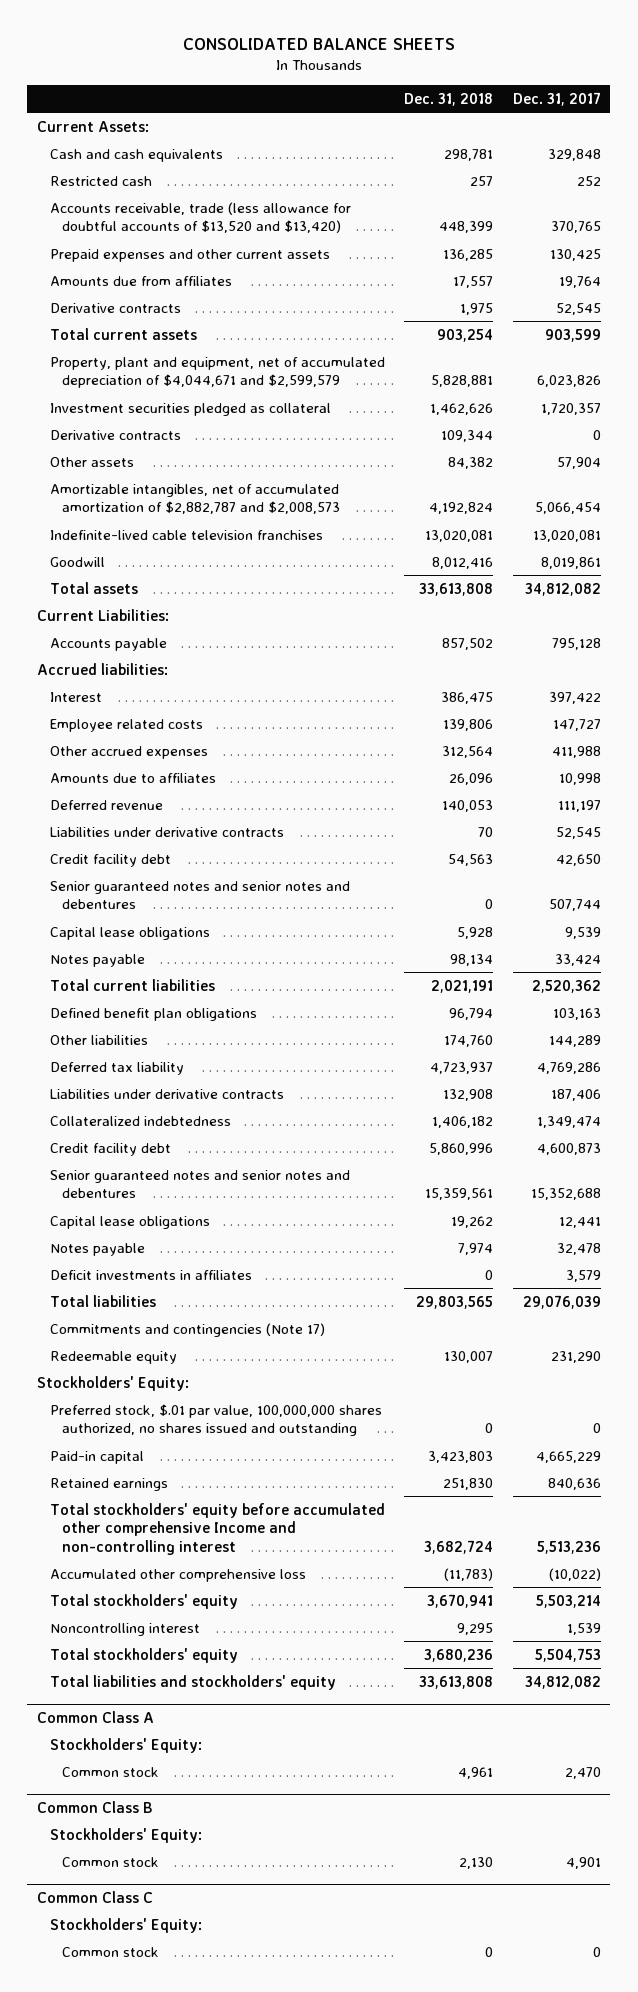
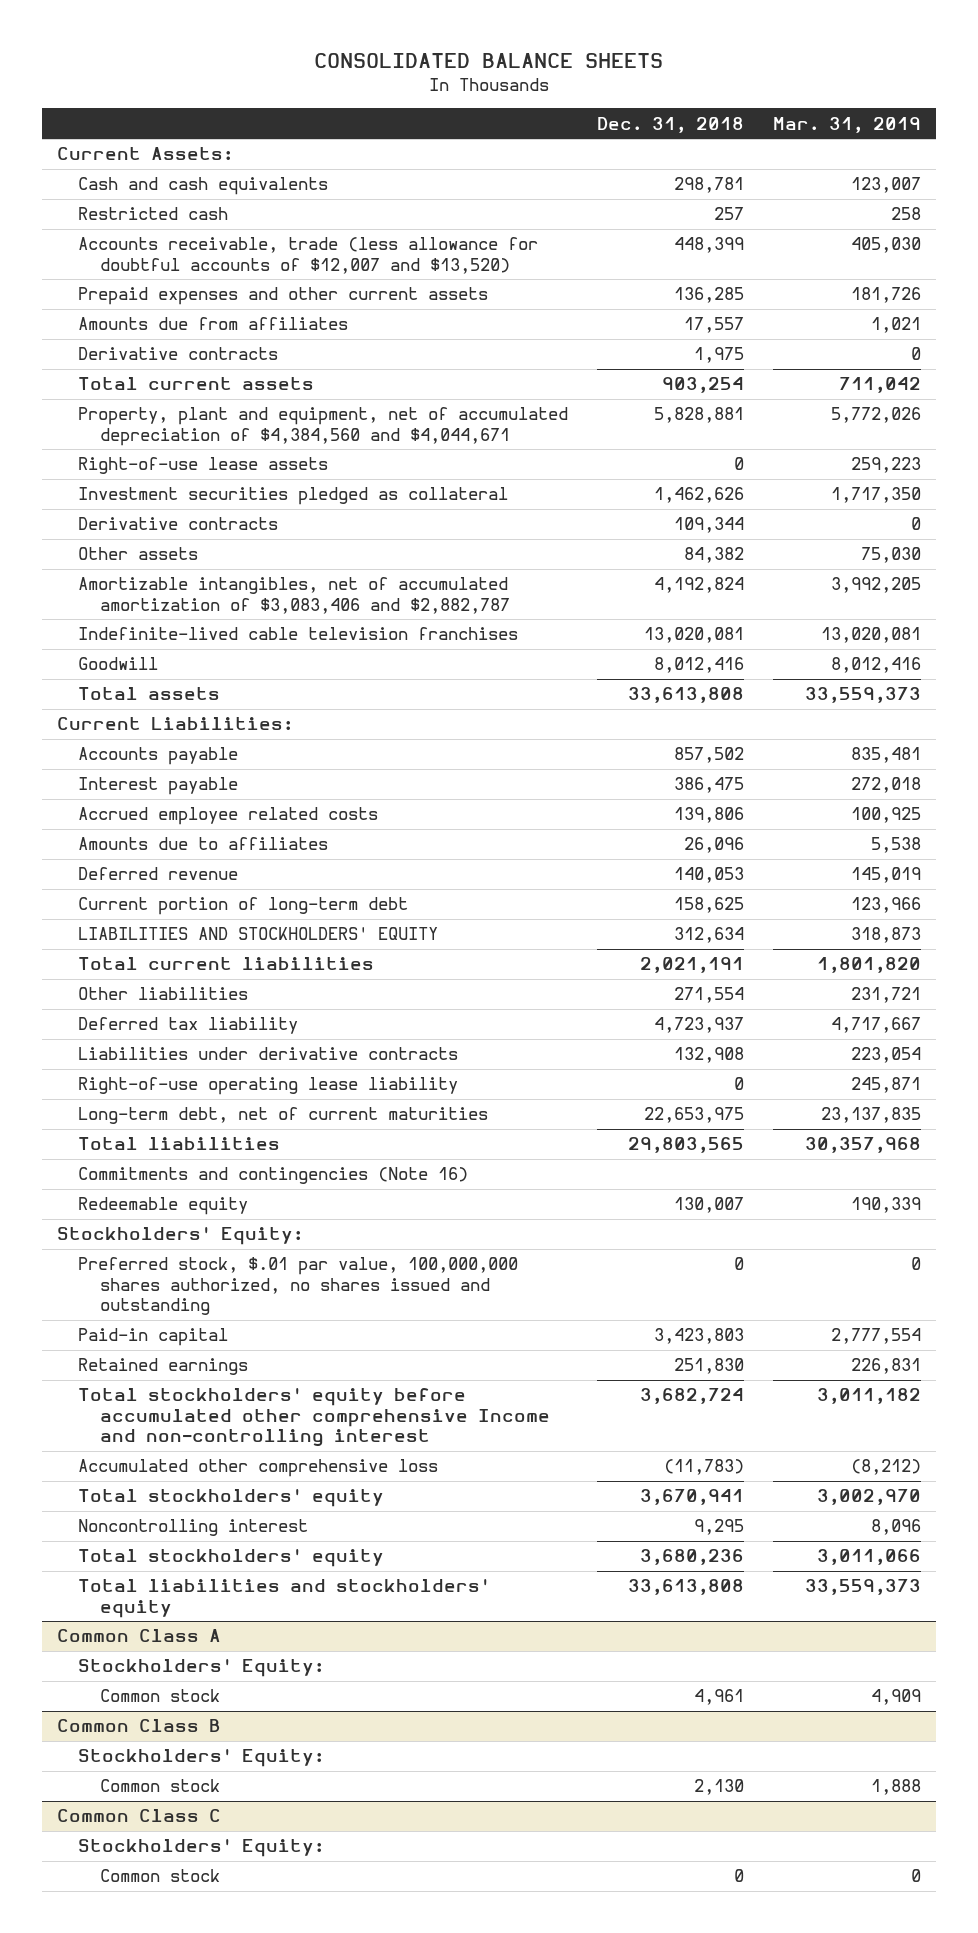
- | Dec. 31, 2018 | Dec. 31, 2017
+ | Dec. 31, 2018 | Mar. 31, 2019
- Accounts receivable, trade (less allowance for doubtful accounts of $13,520 and $13,420) | 448,399 | 370,765
+ Accounts receivable, trade (less allowance for doubtful accounts of $12,007 and $13,520) | 448,399 | 405,030
- Property, plant and equipment, net of accumulated depreciation of $4,044,671 and $2,599,579 | 5,828,881 | 6,023,826
+ Property, plant and equipment, net of accumulated depreciation of $4,384,560 and $4,044,671 | 5,828,881 | 5,772,026
+ Right-of-use lease assets | 0 | 259,223
- Amortizable intangibles, net of accumulated amortization of $2,882,787 and $2,008,573 | 4,192,824 | 5,066,454
+ Amortizable intangibles, net of accumulated amortization of $3,083,406 and $2,882,787 | 4,192,824 | 3,992,205
- Accrued liabilities:
- Interest | 386,475 | 397,422
- Employee related costs | 139,806 | 147,727
- Other accrued expenses | 312,564 | 411,988
+ Interest payable | 386,475 | 272,018
+ Accrued employee related costs | 139,806 | 100,925
- Liabilities under derivative contracts | 70 | 52,545
- Credit facility debt | 54,563 | 42,650
- Senior guaranteed notes and senior notes and debentures | 0 | 507,744
- Capital lease obligations | 5,928 | 9,539
- Notes payable | 98,134 | 33,424
+ Current portion of long-term debt | 158,625 | 123,966
+ LIABILITIES AND STOCKHOLDERS' EQUITY | 312,634 | 318,873
- Defined benefit plan obligations | 96,794 | 103,163
- Other liabilities | 174,760 | 144,289
+ Other liabilities | 271,554 | 231,721
- Collateralized indebtedness | 1,406,182 | 1,349,474
- Credit facility debt | 5,860,996 | 4,600,873
- Senior guaranteed notes and senior notes and debentures | 15,359,561 | 15,352,688
- Capital lease obligations | 19,262 | 12,441
- Notes payable | 7,974 | 32,478
- Deficit investments in affiliates | 0 | 3,579
+ Right-of-use operating lease liability | 0 | 245,871
+ Long-term debt, net of current maturities | 22,653,975 | 23,137,835
- Commitments and contingencies (Note 17)
+ Commitments and contingencies (Note 16)

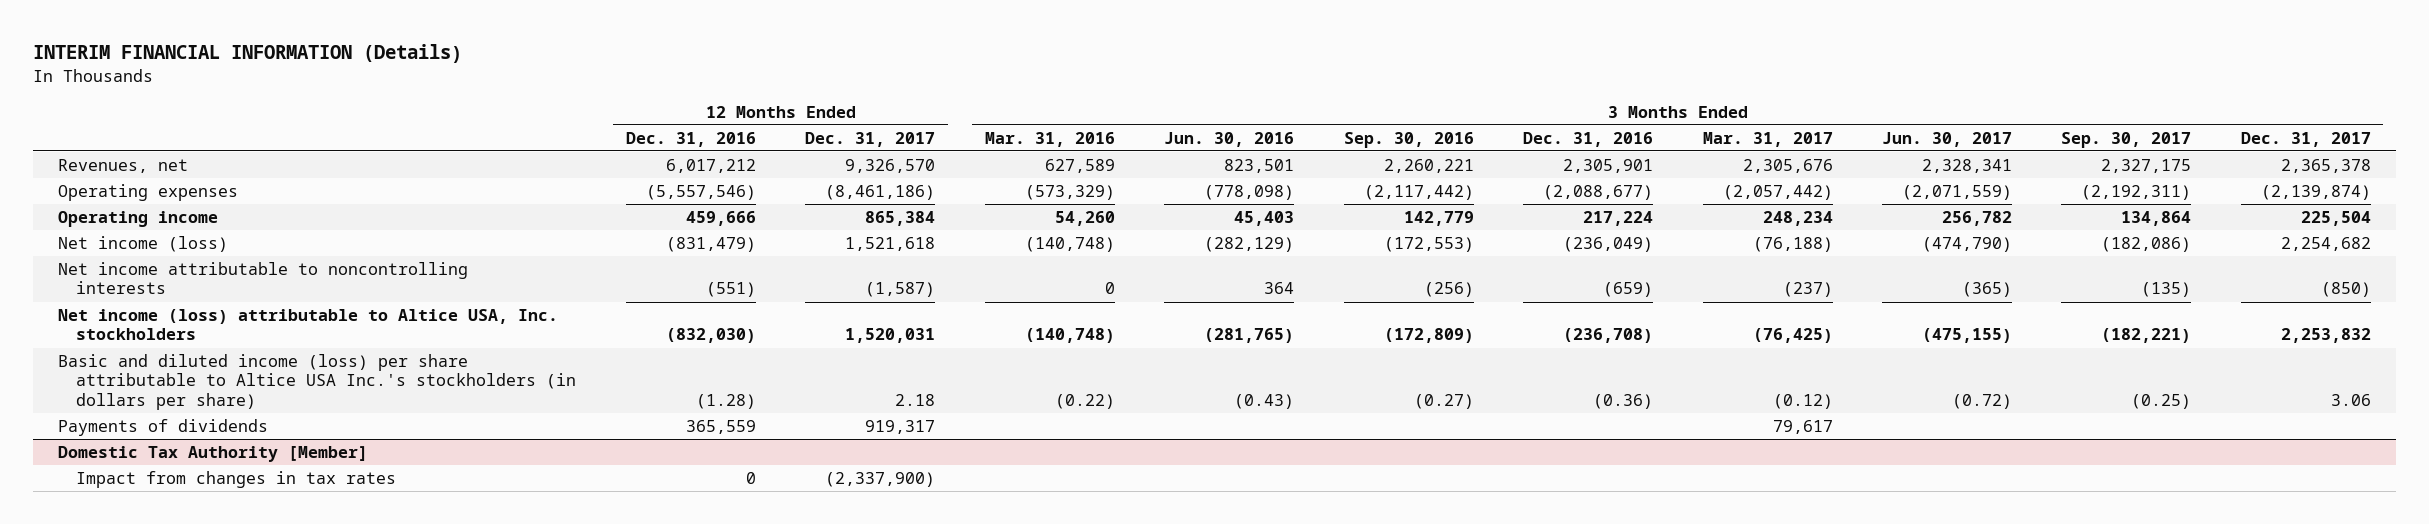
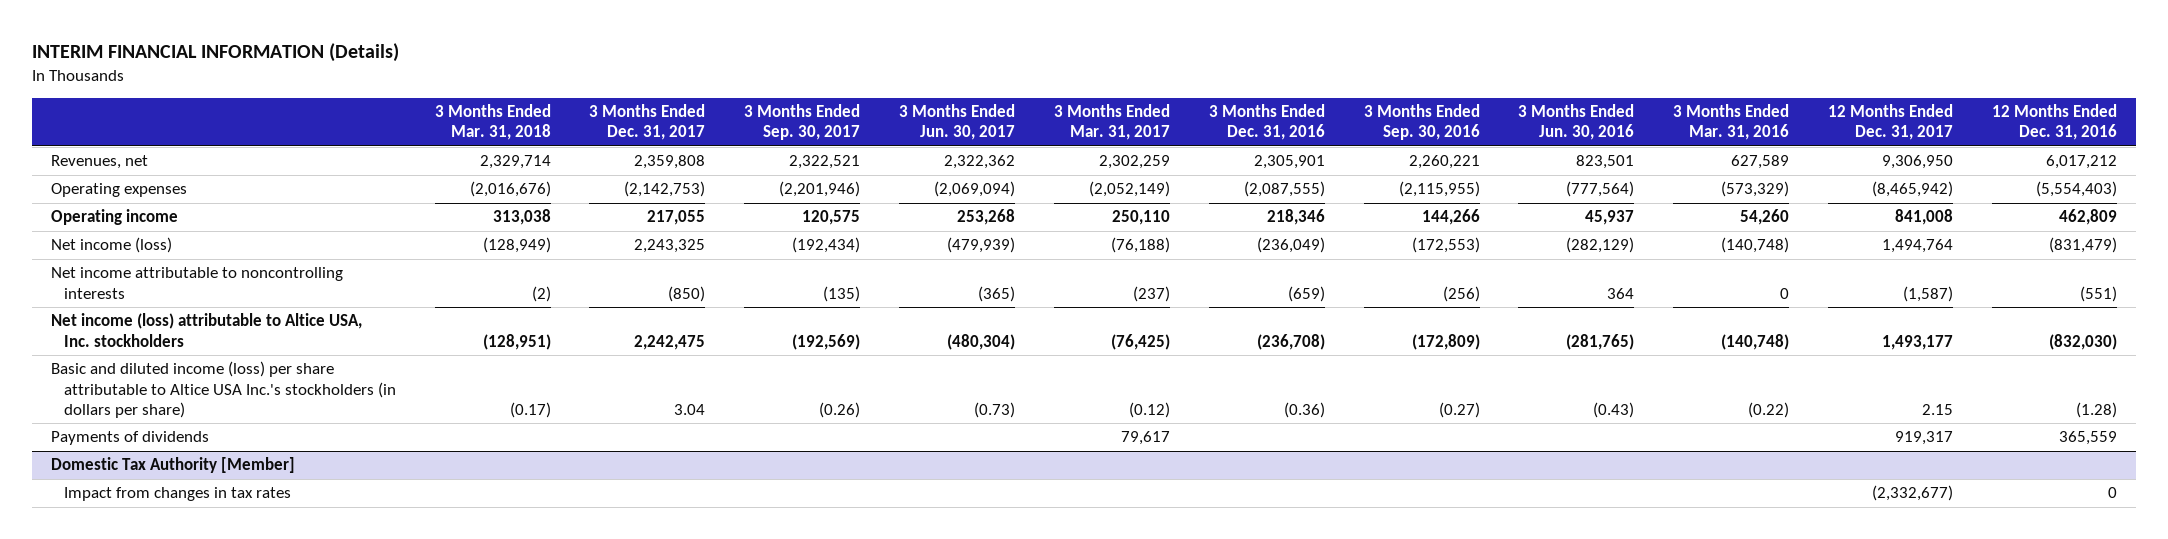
- | 12 Months Ended Dec. 31, 2016 | 12 Months Ended Dec. 31, 2017 | 3 Months Ended Mar. 31, 2016 | 3 Months Ended Jun. 30, 2016 | 3 Months Ended Sep. 30, 2016 | 3 Months Ended Dec. 31, 2016 | 3 Months Ended Mar. 31, 2017 | 3 Months Ended Jun. 30, 2017 | 3 Months Ended Sep. 30, 2017 | 3 Months Ended Dec. 31, 2017
+ | 3 Months Ended Mar. 31, 2018 | 3 Months Ended Dec. 31, 2017 | 3 Months Ended Sep. 30, 2017 | 3 Months Ended Jun. 30, 2017 | 3 Months Ended Mar. 31, 2017 | 3 Months Ended Dec. 31, 2016 | 3 Months Ended Sep. 30, 2016 | 3 Months Ended Jun. 30, 2016 | 3 Months Ended Mar. 31, 2016 | 12 Months Ended Dec. 31, 2017 | 12 Months Ended Dec. 31, 2016
- Revenues, net | 6,017,212 | 9,326,570 | 627,589 | 823,501 | 2,260,221 | 2,305,901 | 2,305,676 | 2,328,341 | 2,327,175 | 2,365,378
- Operating expenses | (5,557,546) | (8,461,186) | (573,329) | (778,098) | (2,117,442) | (2,088,677) | (2,057,442) | (2,071,559) | (2,192,311) | (2,139,874)
- Operating income | 459,666 | 865,384 | 54,260 | 45,403 | 142,779 | 217,224 | 248,234 | 256,782 | 134,864 | 225,504
- Net income (loss) | (831,479) | 1,521,618 | (140,748) | (282,129) | (172,553) | (236,049) | (76,188) | (474,790) | (182,086) | 2,254,682
+ Revenues, net | 2,329,714 | 2,359,808 | 2,322,521 | 2,322,362 | 2,302,259 | 2,305,901 | 2,260,221 | 823,501 | 627,589 | 9,306,950 | 6,017,212
+ Operating expenses | (2,016,676) | (2,142,753) | (2,201,946) | (2,069,094) | (2,052,149) | (2,087,555) | (2,115,955) | (777,564) | (573,329) | (8,465,942) | (5,554,403)
+ Operating income | 313,038 | 217,055 | 120,575 | 253,268 | 250,110 | 218,346 | 144,266 | 45,937 | 54,260 | 841,008 | 462,809
+ Net income (loss) | (128,949) | 2,243,325 | (192,434) | (479,939) | (76,188) | (236,049) | (172,553) | (282,129) | (140,748) | 1,494,764 | (831,479)
- Net income (loss) attributable to Altice USA, Inc. stockholders | (832,030) | 1,520,031 | (140,748) | (281,765) | (172,809) | (236,708) | (76,425) | (475,155) | (182,221) | 2,253,832
- Basic and diluted income (loss) per share attributable to Altice USA Inc.'s stockholders (in dollars per share) | (1.28) | 2.18 | (0.22) | (0.43) | (0.27) | (0.36) | (0.12) | (0.72) | (0.25) | 3.06
+ Net income (loss) attributable to Altice USA, Inc. stockholders | (128,951) | 2,242,475 | (192,569) | (480,304) | (76,425) | (236,708) | (172,809) | (281,765) | (140,748) | 1,493,177 | (832,030)
+ Basic and diluted income (loss) per share attributable to Altice USA Inc.'s stockholders (in dollars per share) | (0.17) | 3.04 | (0.26) | (0.73) | (0.12) | (0.36) | (0.27) | (0.43) | (0.22) | 2.15 | (1.28)
@ Domestic Tax Authority [Member]
- Impact from changes in tax rates | 0 | (2,337,900) | | | | | | | |
+ Impact from changes in tax rates | | | | | | | | | | (2,332,677) | 0

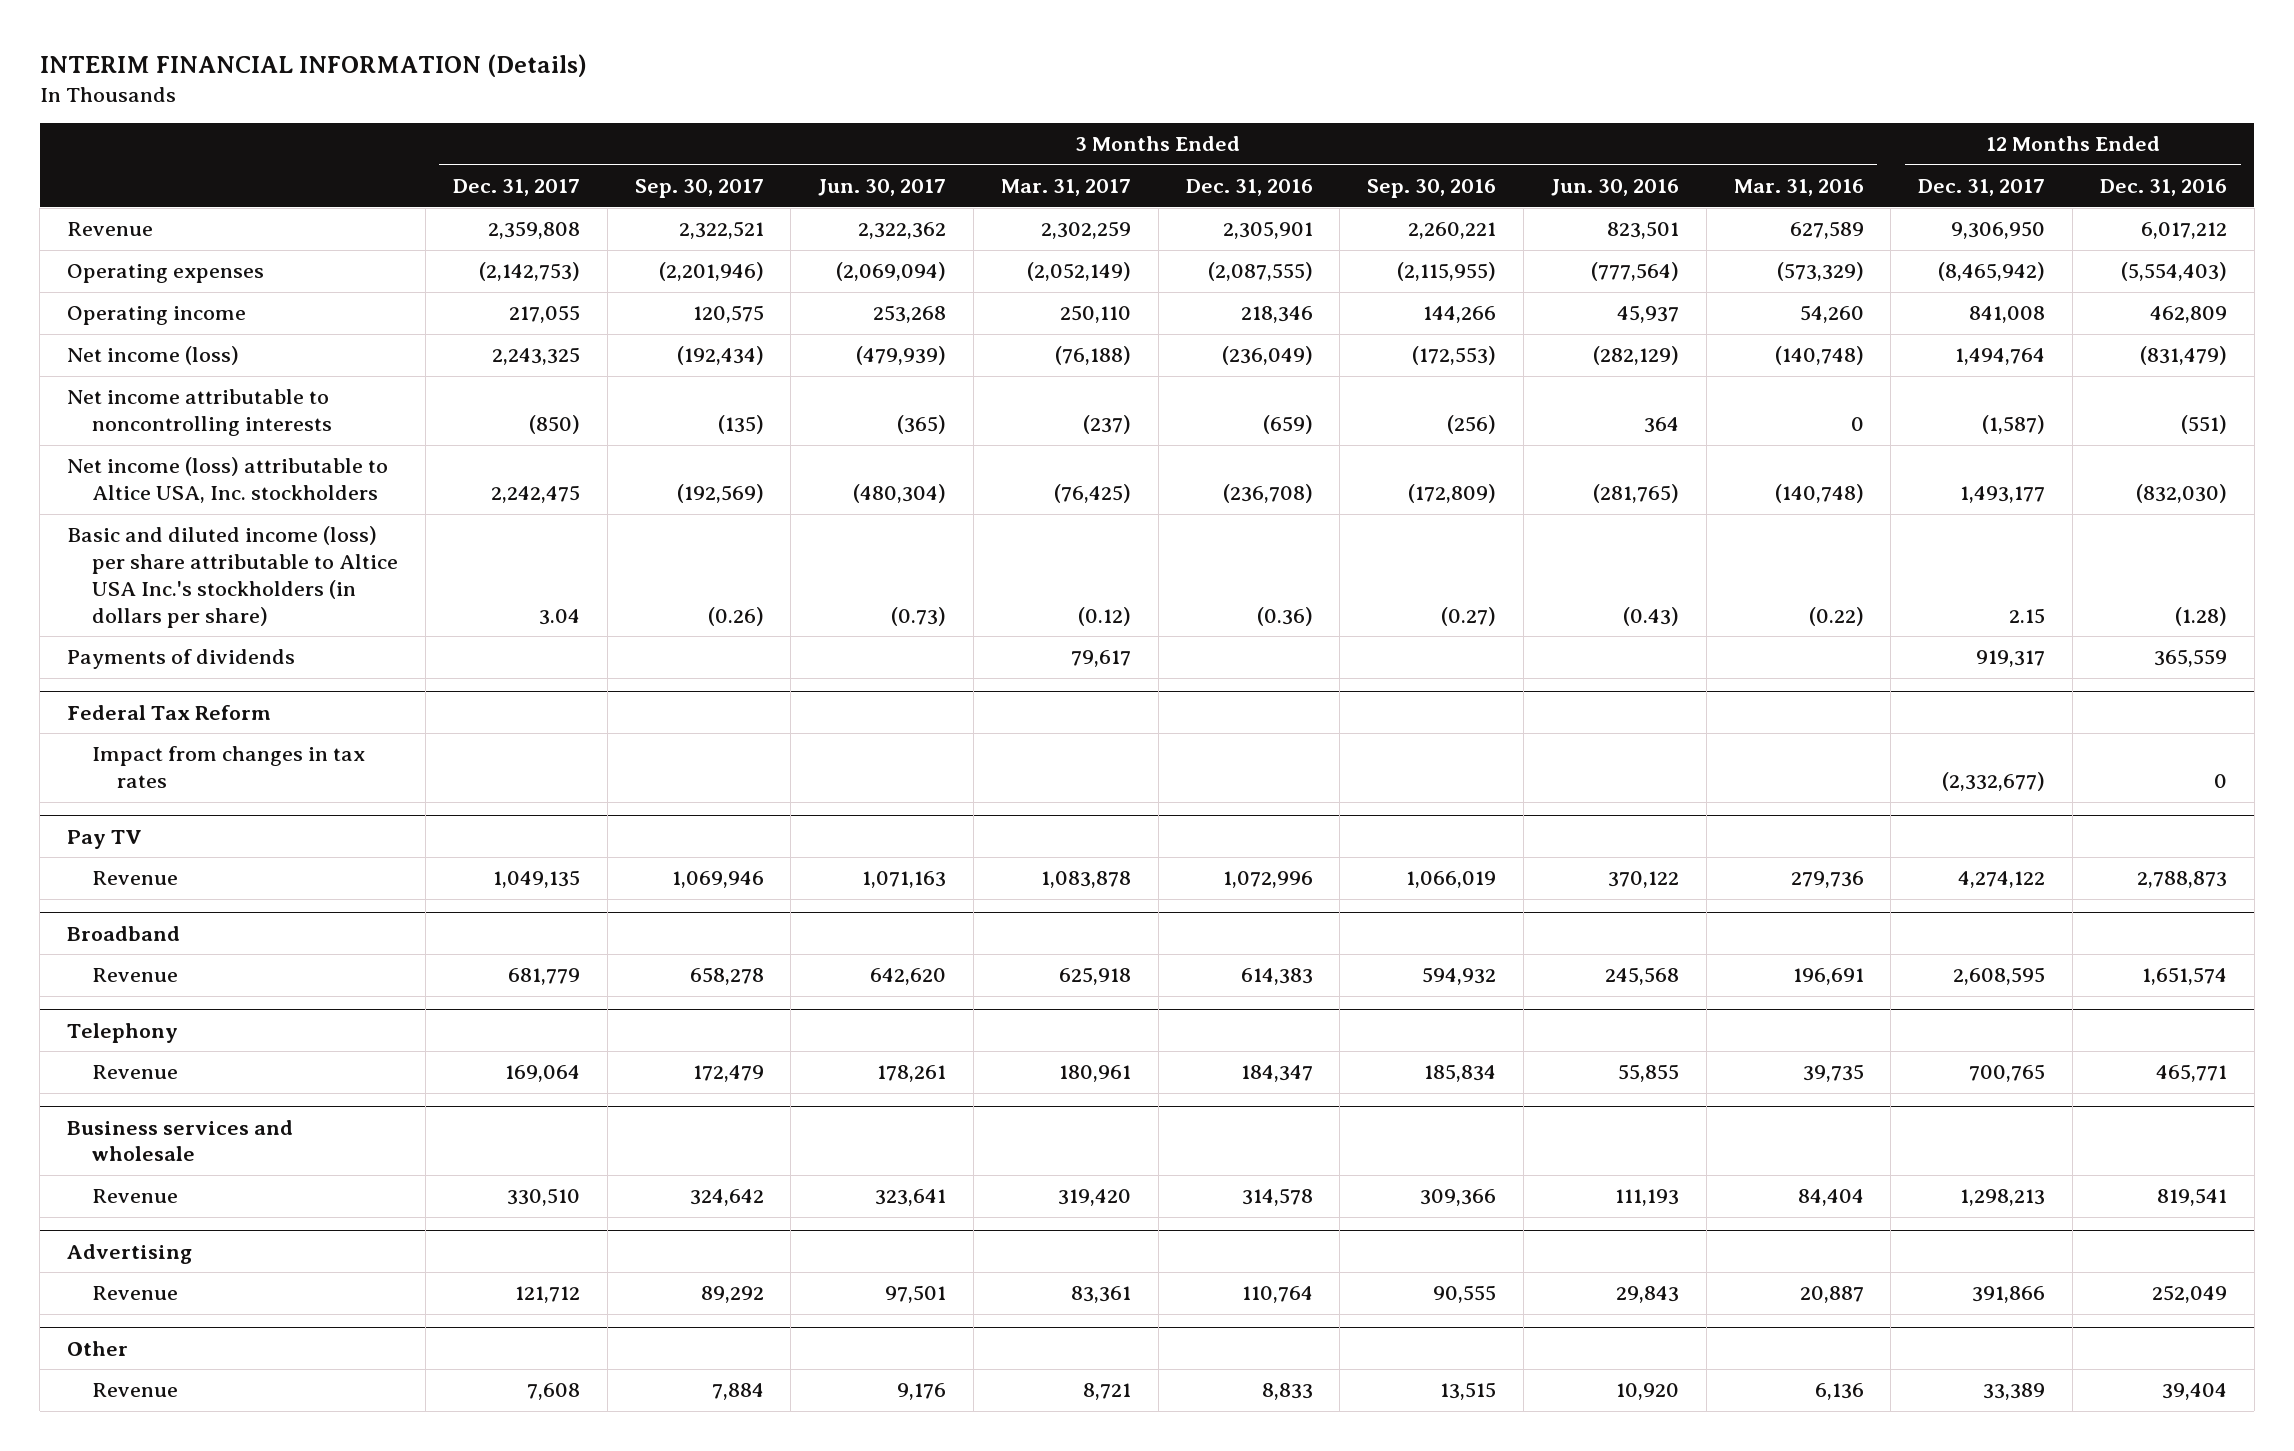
- | 3 Months Ended Mar. 31, 2018 | 3 Months Ended Dec. 31, 2017 | 3 Months Ended Sep. 30, 2017 | 3 Months Ended Jun. 30, 2017 | 3 Months Ended Mar. 31, 2017 | 3 Months Ended Dec. 31, 2016 | 3 Months Ended Sep. 30, 2016 | 3 Months Ended Jun. 30, 2016 | 3 Months Ended Mar. 31, 2016 | 12 Months Ended Dec. 31, 2017 | 12 Months Ended Dec. 31, 2016
+ | 3 Months Ended Dec. 31, 2017 | 3 Months Ended Sep. 30, 2017 | 3 Months Ended Jun. 30, 2017 | 3 Months Ended Mar. 31, 2017 | 3 Months Ended Dec. 31, 2016 | 3 Months Ended Sep. 30, 2016 | 3 Months Ended Jun. 30, 2016 | 3 Months Ended Mar. 31, 2016 | 12 Months Ended Dec. 31, 2017 | 12 Months Ended Dec. 31, 2016
- Revenues, net | 2,329,714 | 2,359,808 | 2,322,521 | 2,322,362 | 2,302,259 | 2,305,901 | 2,260,221 | 823,501 | 627,589 | 9,306,950 | 6,017,212
+ Revenue | 2,359,808 | 2,322,521 | 2,322,362 | 2,302,259 | 2,305,901 | 2,260,221 | 823,501 | 627,589 | 9,306,950 | 6,017,212
- Domestic Tax Authority [Member]
+ Federal Tax Reform
+ Pay TV
+ Revenue | 1,049,135 | 1,069,946 | 1,071,163 | 1,083,878 | 1,072,996 | 1,066,019 | 370,122 | 279,736 | 4,274,122 | 2,788,873
+ Broadband
+ Revenue | 681,779 | 658,278 | 642,620 | 625,918 | 614,383 | 594,932 | 245,568 | 196,691 | 2,608,595 | 1,651,574
+ Telephony
+ Revenue | 169,064 | 172,479 | 178,261 | 180,961 | 184,347 | 185,834 | 55,855 | 39,735 | 700,765 | 465,771
+ Business services and wholesale
+ Revenue | 330,510 | 324,642 | 323,641 | 319,420 | 314,578 | 309,366 | 111,193 | 84,404 | 1,298,213 | 819,541
+ Advertising
+ Revenue | 121,712 | 89,292 | 97,501 | 83,361 | 110,764 | 90,555 | 29,843 | 20,887 | 391,866 | 252,049
+ Other
+ Revenue | 7,608 | 7,884 | 9,176 | 8,721 | 8,833 | 13,515 | 10,920 | 6,136 | 33,389 | 39,404

